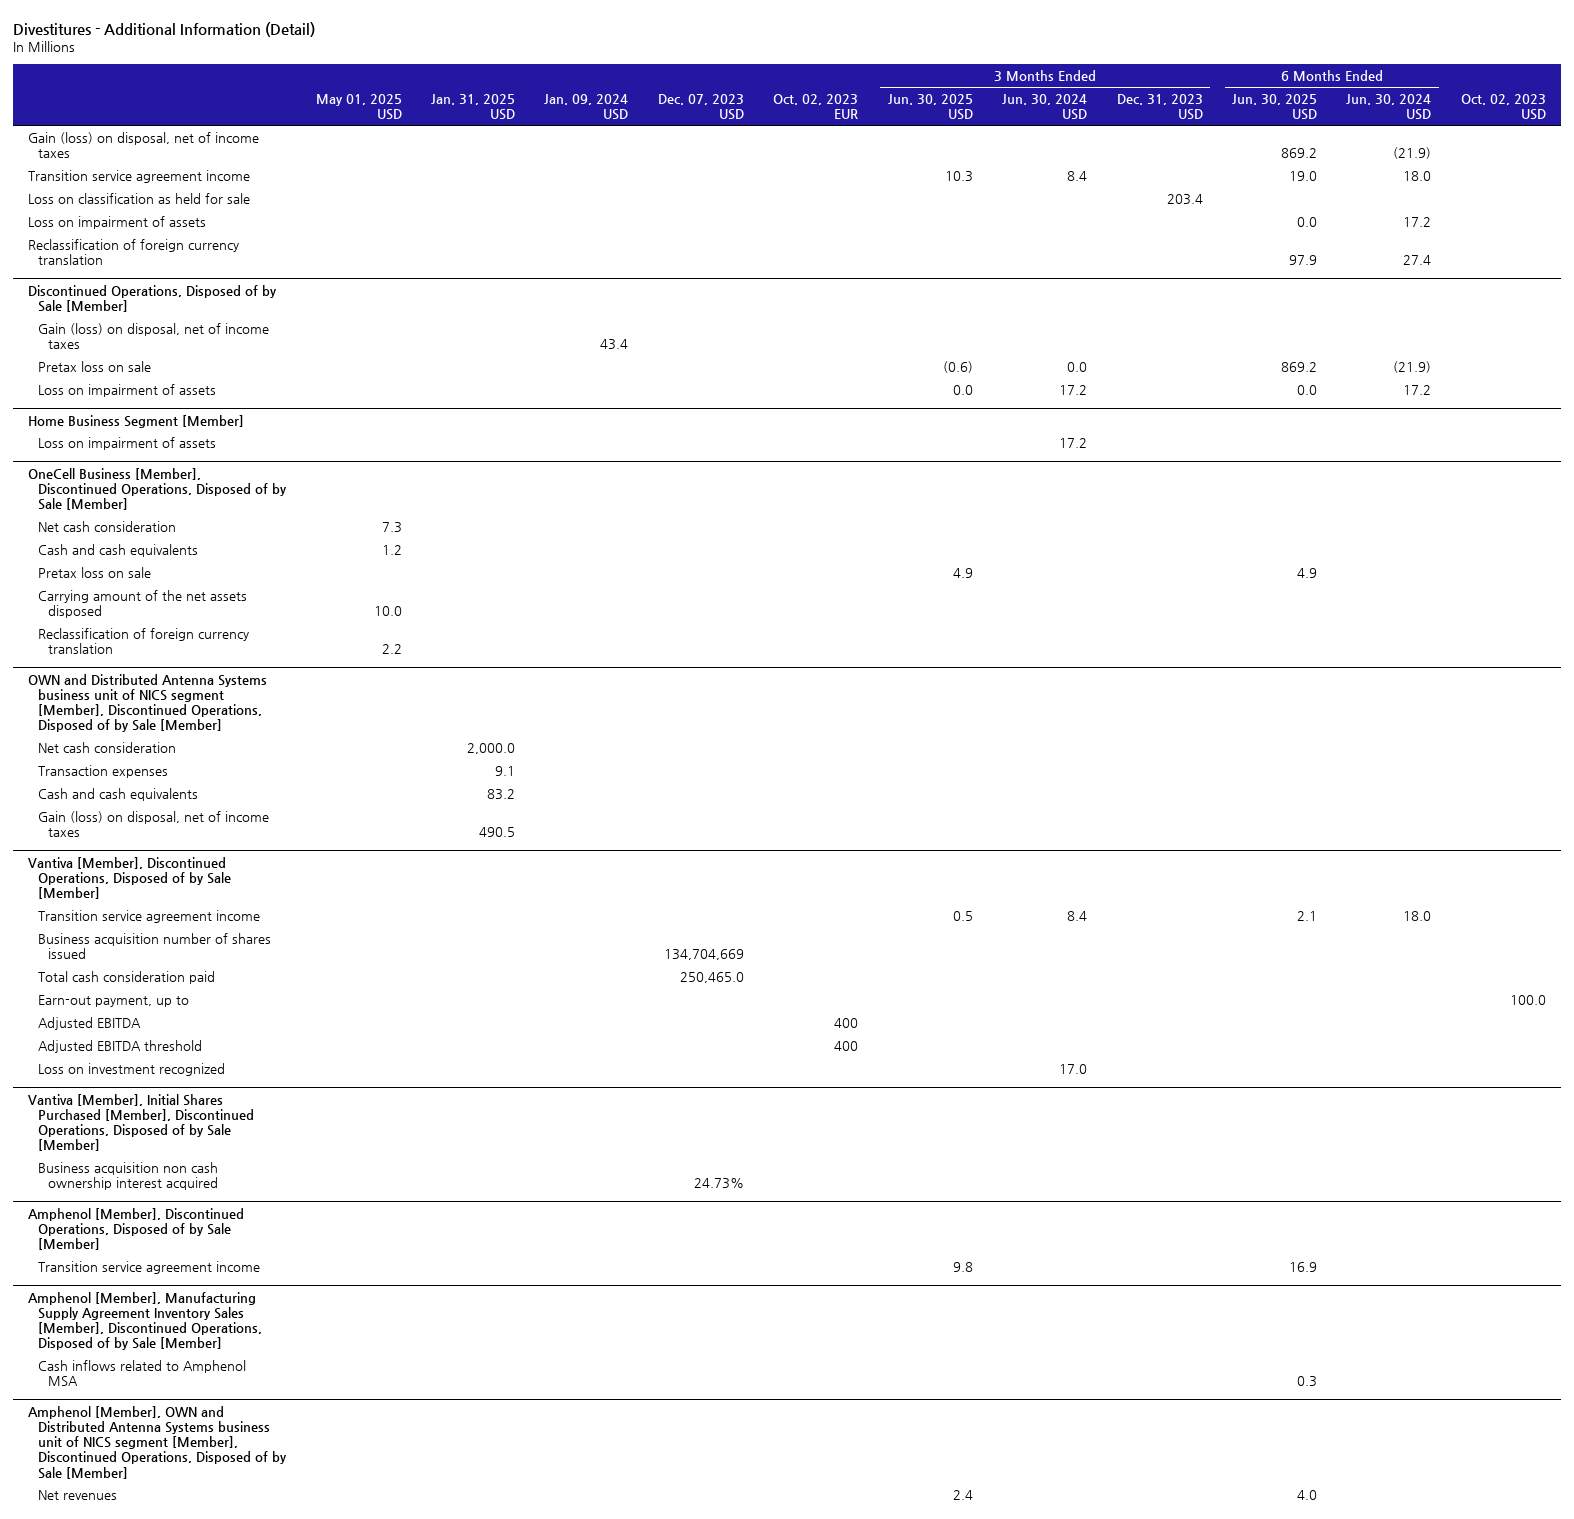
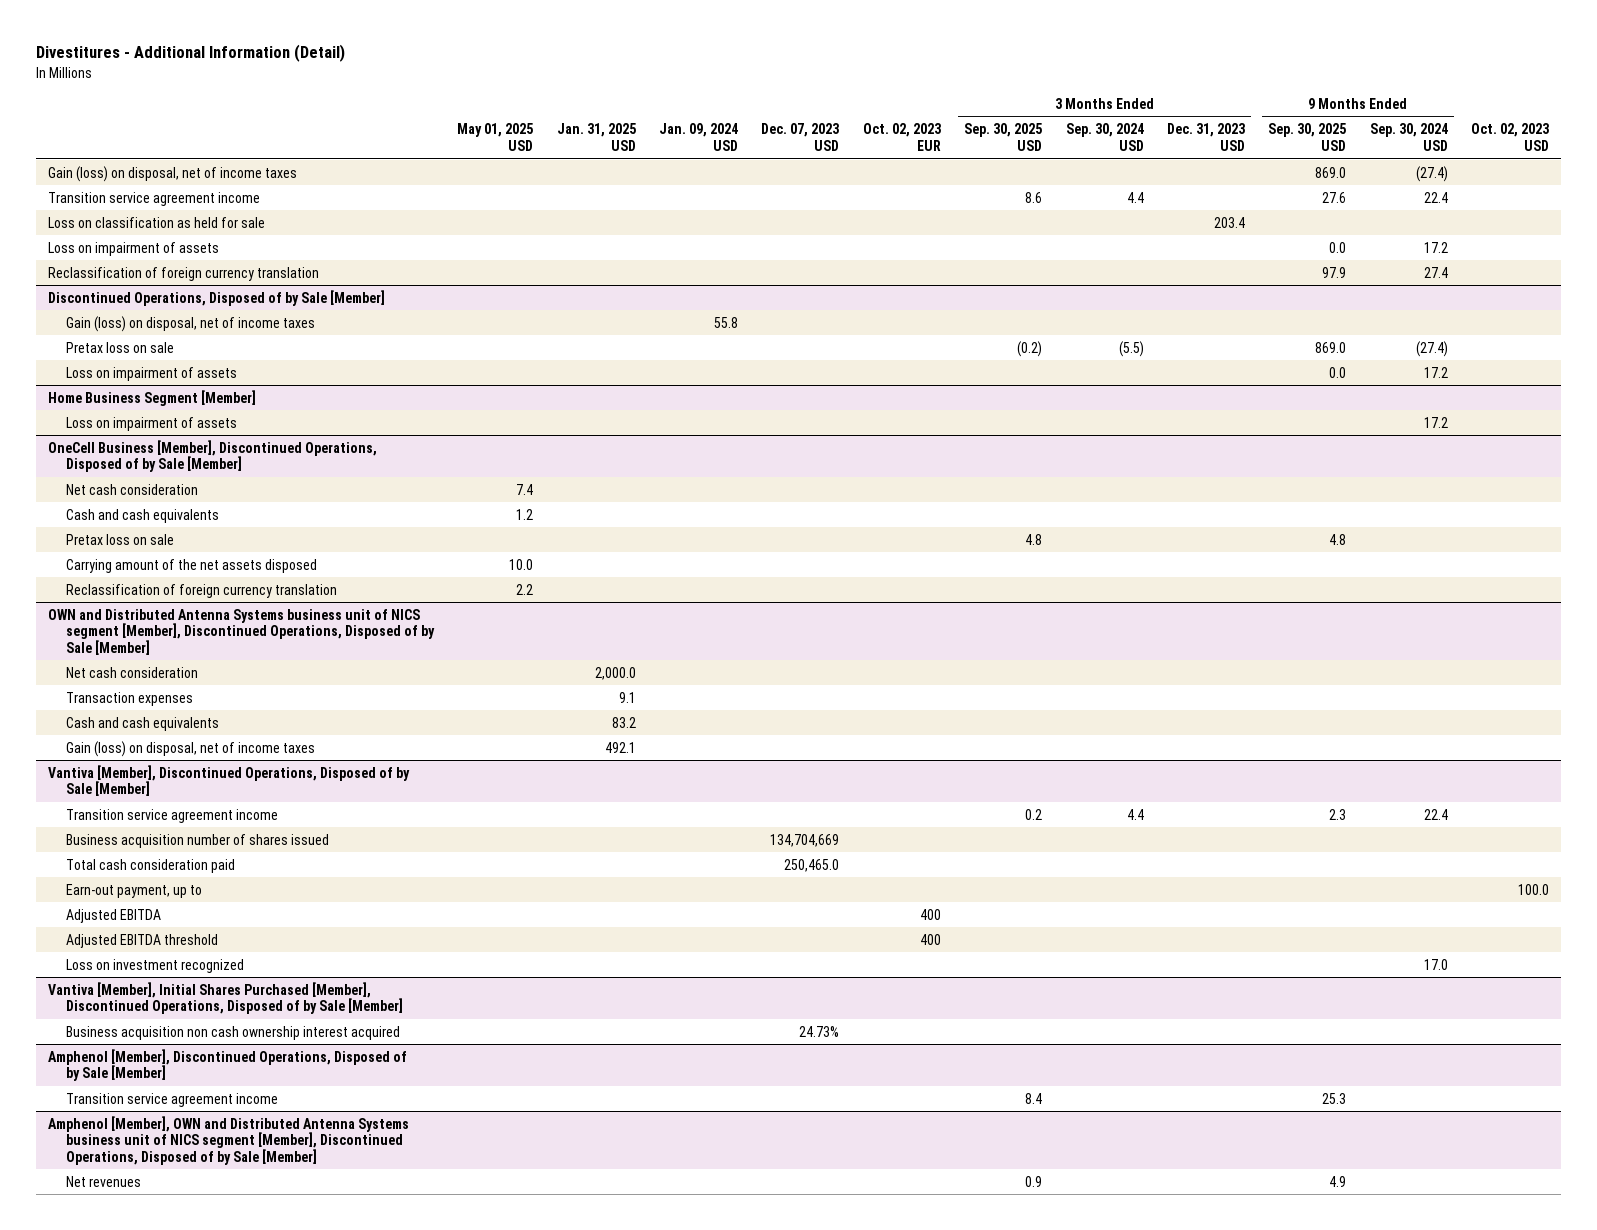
- | May 01, 2025 USD | Jan. 31, 2025 USD | Jan. 09, 2024 USD | Dec. 07, 2023 USD | Oct. 02, 2023 EUR | 3 Months Ended Jun. 30, 2025 USD | 3 Months Ended Jun. 30, 2024 USD | 3 Months Ended Dec. 31, 2023 USD | 6 Months Ended Jun. 30, 2025 USD | 6 Months Ended Jun. 30, 2024 USD | Oct. 02, 2023 USD
+ | May 01, 2025 USD | Jan. 31, 2025 USD | Jan. 09, 2024 USD | Dec. 07, 2023 USD | Oct. 02, 2023 EUR | 3 Months Ended Sep. 30, 2025 USD | 3 Months Ended Sep. 30, 2024 USD | 3 Months Ended Dec. 31, 2023 USD | 9 Months Ended Sep. 30, 2025 USD | 9 Months Ended Sep. 30, 2024 USD | Oct. 02, 2023 USD
@ Discontinued Operations, Disposed of by Sale [Member]
- Gain (loss) on disposal, net of income taxes | | | 43.4 | | | | | | | |
+ Gain (loss) on disposal, net of income taxes | | | 55.8 | | | | | | | |
@ OneCell Business [Member], Discontinued Operations, Disposed of by Sale [Member]
- Net cash consideration | 7.3 | | | | | | | | | |
+ Net cash consideration | 7.4 | | | | | | | | | |
@ OWN and Distributed Antenna Systems business unit of NICS segment [Member], Discontinued Operations, Disposed of by Sale [Member]
- Gain (loss) on disposal, net of income taxes | | 490.5 | | | | | | | | |
+ Gain (loss) on disposal, net of income taxes | | 492.1 | | | | | | | | |
- Amphenol [Member], Manufacturing Supply Agreement Inventory Sales [Member], Discontinued Operations, Disposed of by Sale [Member]
- Cash inflows related to Amphenol MSA | | | | | | | | | 0.3 | |

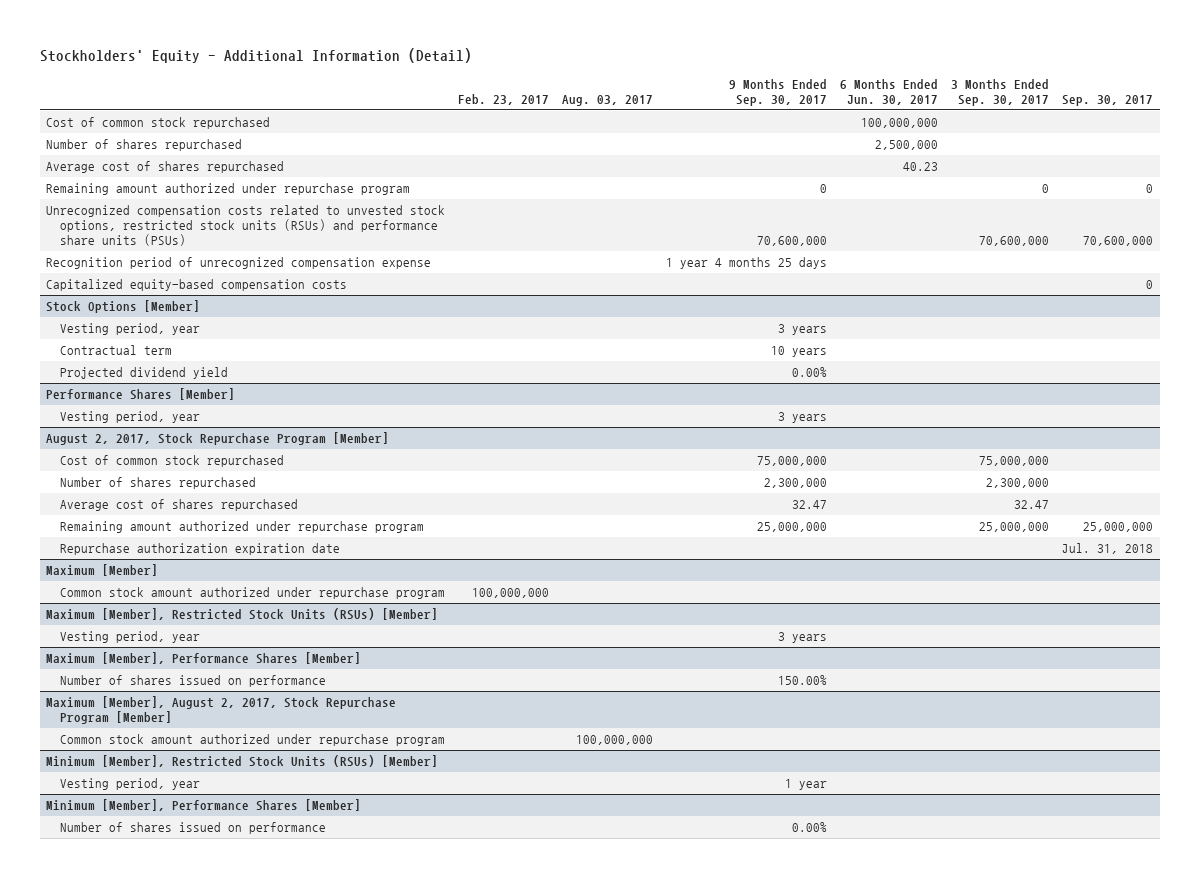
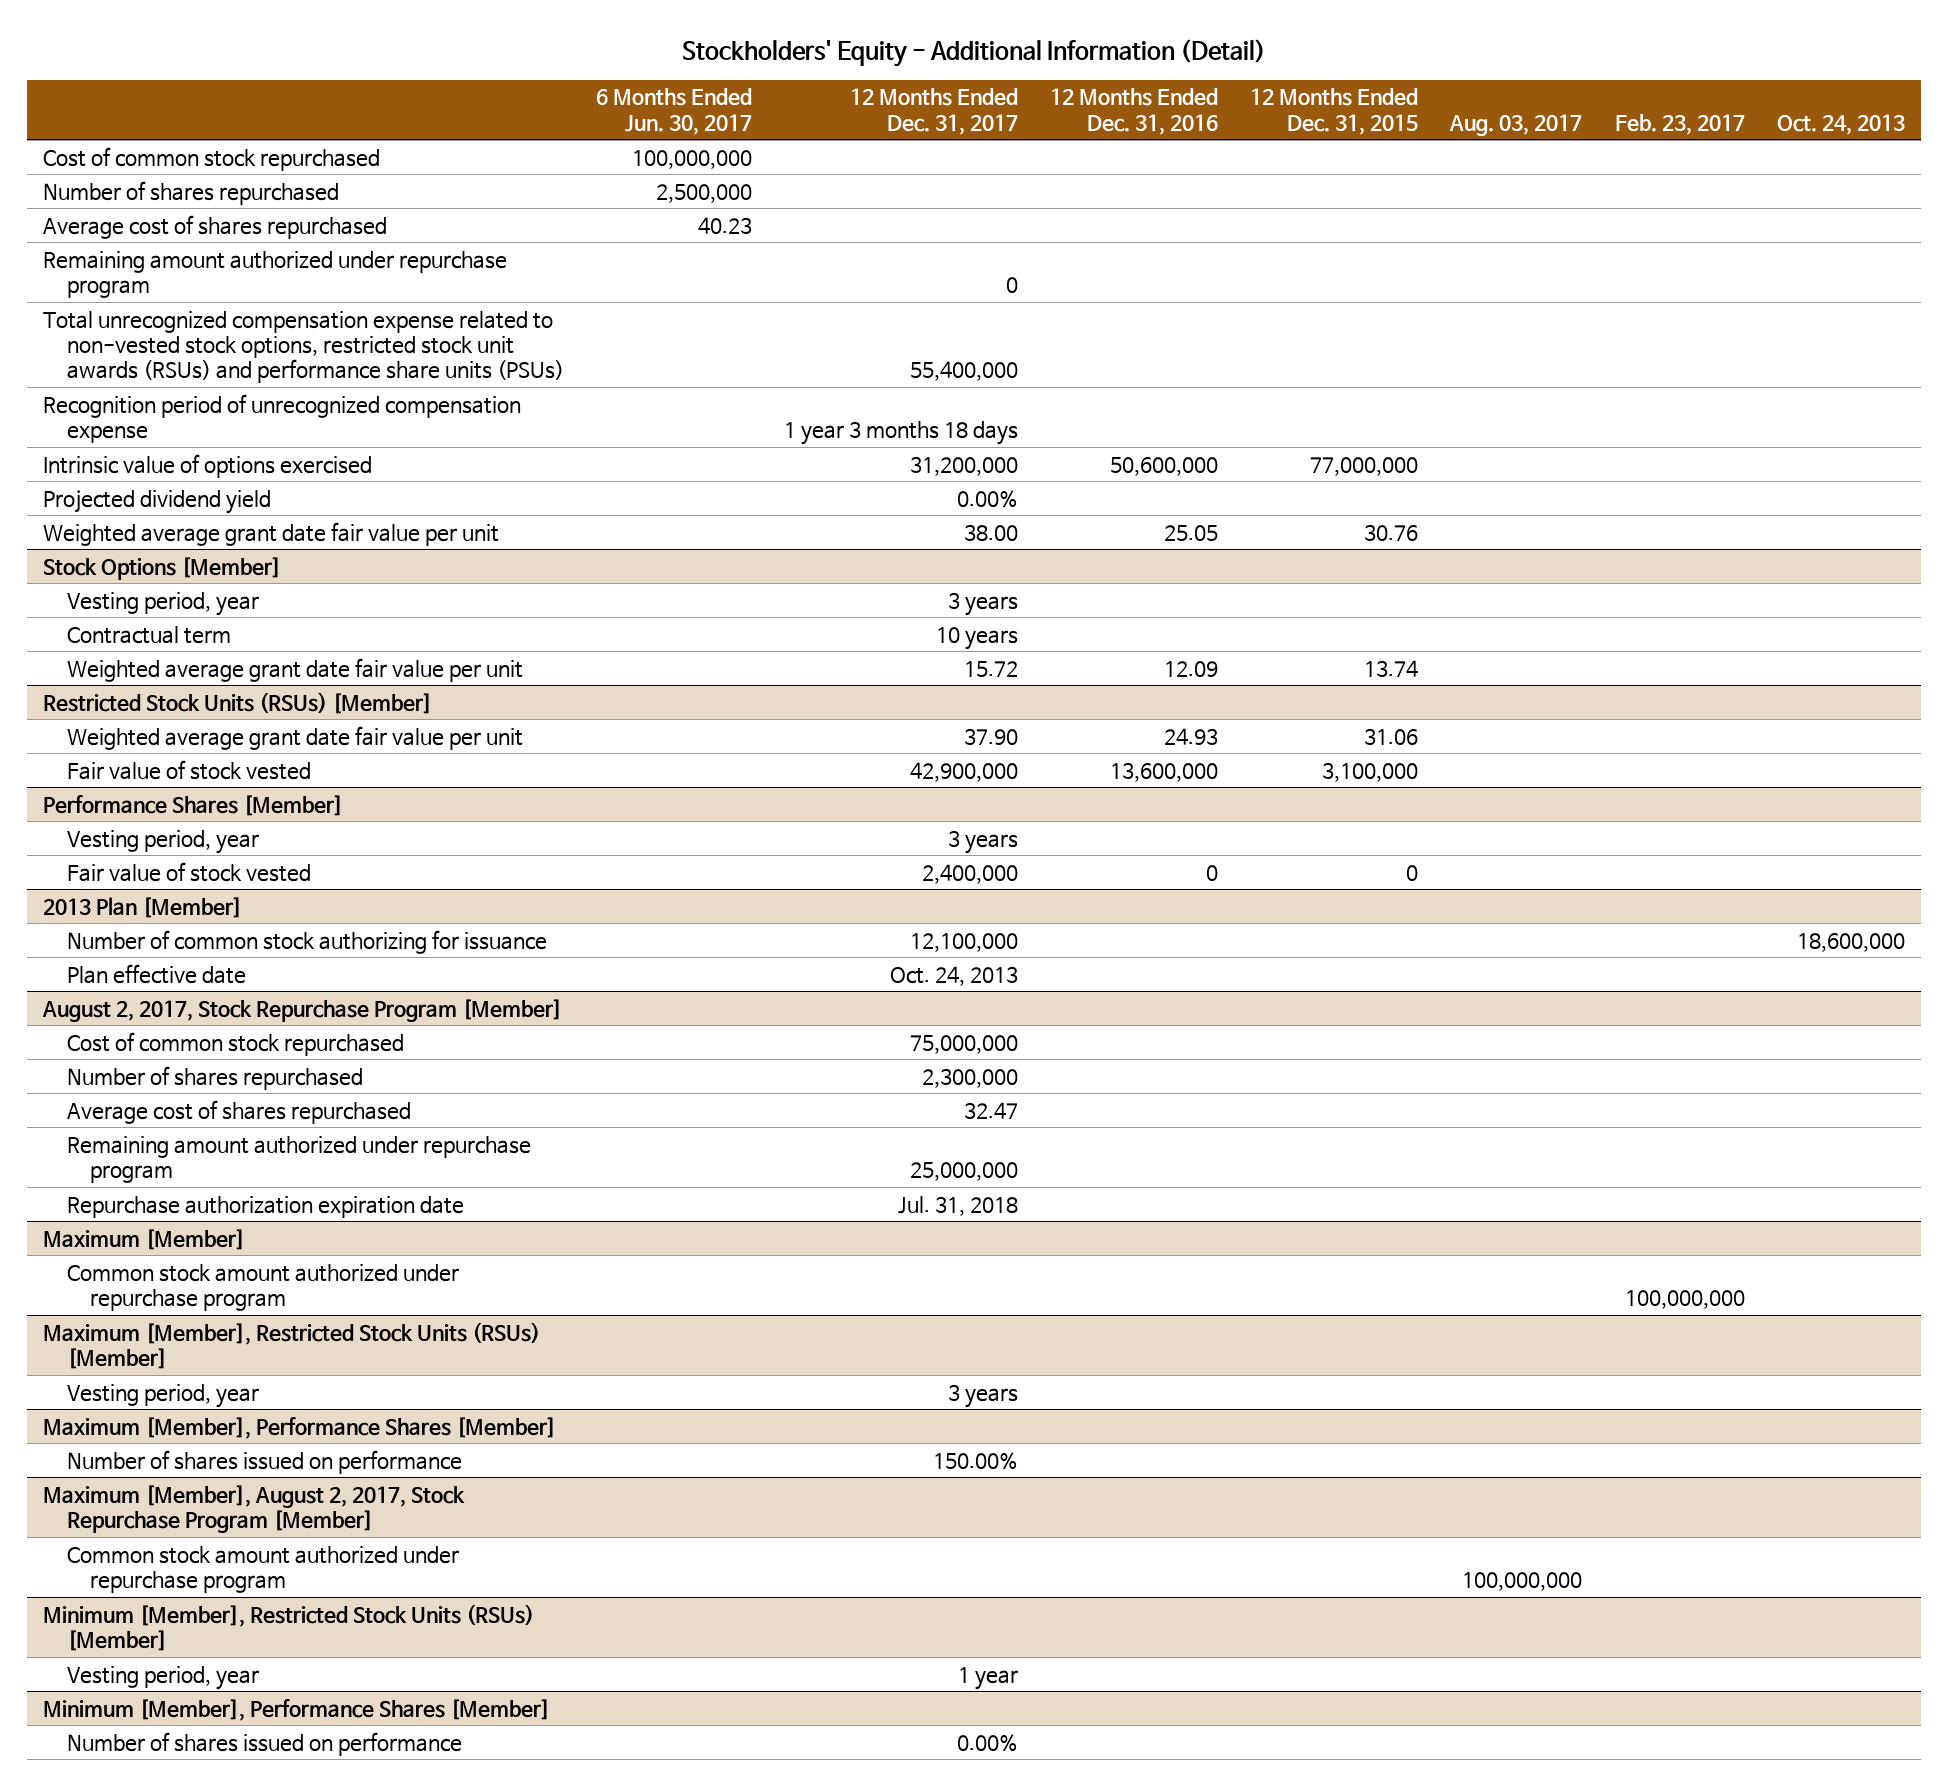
- | Feb. 23, 2017 | Aug. 03, 2017 | 9 Months Ended Sep. 30, 2017 | 6 Months Ended Jun. 30, 2017 | 3 Months Ended Sep. 30, 2017 | Sep. 30, 2017
+ | 6 Months Ended Jun. 30, 2017 | 12 Months Ended Dec. 31, 2017 | 12 Months Ended Dec. 31, 2016 | 12 Months Ended Dec. 31, 2015 | Aug. 03, 2017 | Feb. 23, 2017 | Oct. 24, 2013
- Unrecognized compensation costs related to unvested stock options, restricted stock units (RSUs) and performance share units (PSUs) | | | 70,600,000 | | 70,600,000 | 70,600,000
+ Total unrecognized compensation expense related to non-vested stock options, restricted stock unit awards (RSUs) and performance share units (PSUs) | | 55,400,000 | | | | |
- Capitalized equity-based compensation costs | | | | | | 0
+ Intrinsic value of options exercised | | 31,200,000 | 50,600,000 | 77,000,000 | | |
+ Projected dividend yield | | 0.00% | | | | |
+ Weighted average grant date fair value per unit | | 38.00 | 25.05 | 30.76 | | |
@ Stock Options [Member]
- Projected dividend yield | | | 0.00% | | |
+ Weighted average grant date fair value per unit | | 15.72 | 12.09 | 13.74 | | |
+ Restricted Stock Units (RSUs) [Member]
+ Weighted average grant date fair value per unit | | 37.90 | 24.93 | 31.06 | | |
+ Fair value of stock vested | | 42,900,000 | 13,600,000 | 3,100,000 | | |
@ Performance Shares [Member]
+ Fair value of stock vested | | 2,400,000 | 0 | 0 | | |
+ 2013 Plan [Member]
+ Number of common stock authorizing for issuance | | 12,100,000 | | | | | 18,600,000
+ Plan effective date | | Oct. 24, 2013 | | | | |

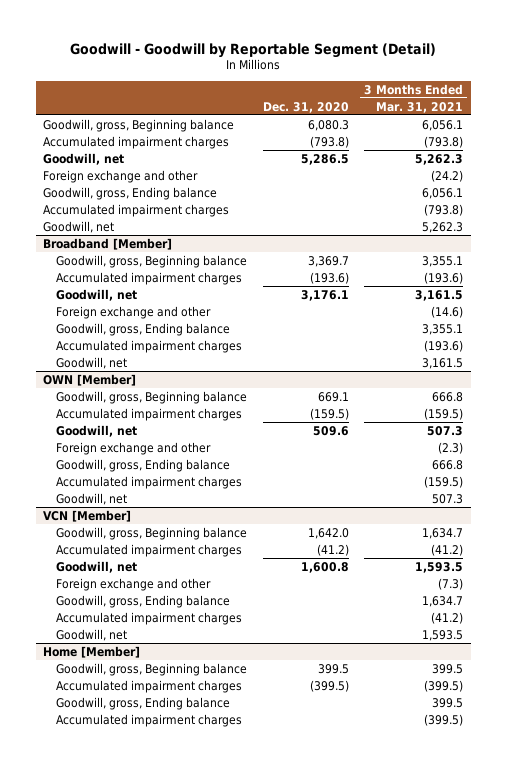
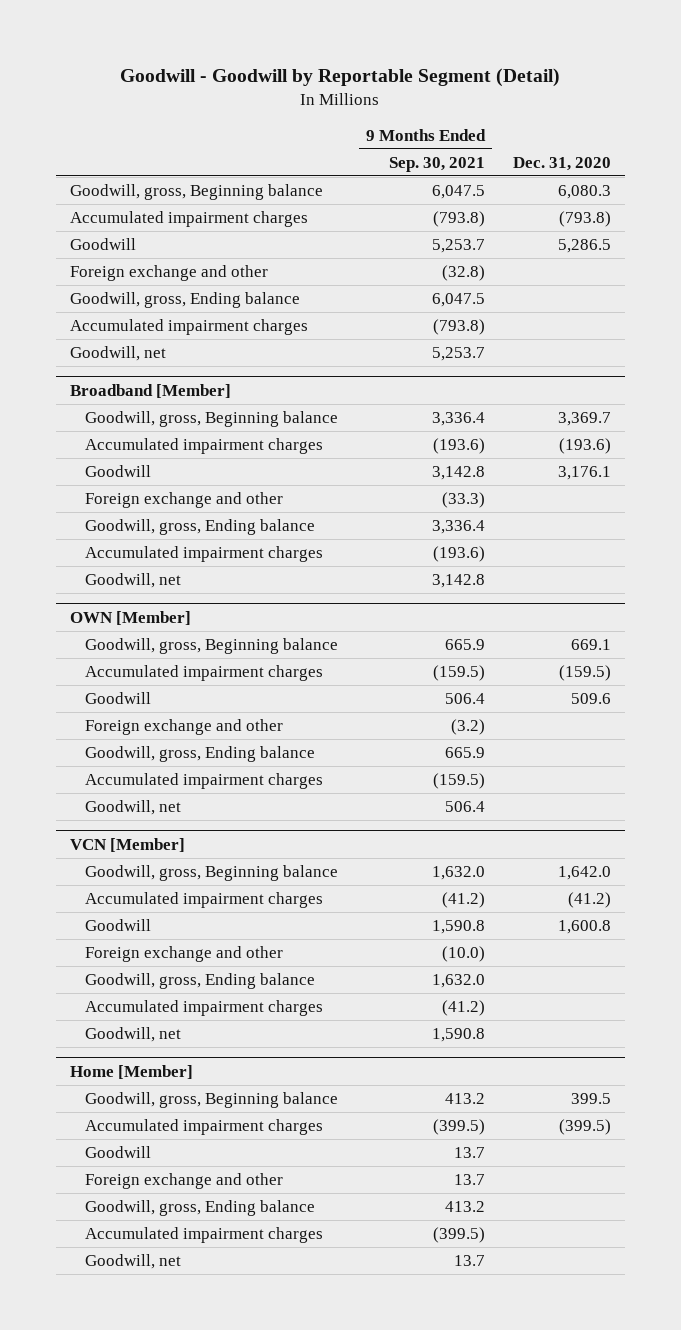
- | Dec. 31, 2020 | 3 Months Ended Mar. 31, 2021
+ | 9 Months Ended Sep. 30, 2021 | Dec. 31, 2020
- Goodwill, net | 5,286.5 | 5,262.3
+ Goodwill | 5,253.7 | 5,286.5
@ Broadband [Member]
- Goodwill, net | 3,176.1 | 3,161.5
+ Goodwill | 3,142.8 | 3,176.1
@ OWN [Member]
- Goodwill, net | 509.6 | 507.3
+ Goodwill | 506.4 | 509.6
@ VCN [Member]
- Goodwill, net | 1,600.8 | 1,593.5
+ Goodwill | 1,590.8 | 1,600.8
@ Home [Member]
+ Goodwill | 13.7 |
+ Foreign exchange and other | 13.7 |
+ Goodwill, net | 13.7 |

